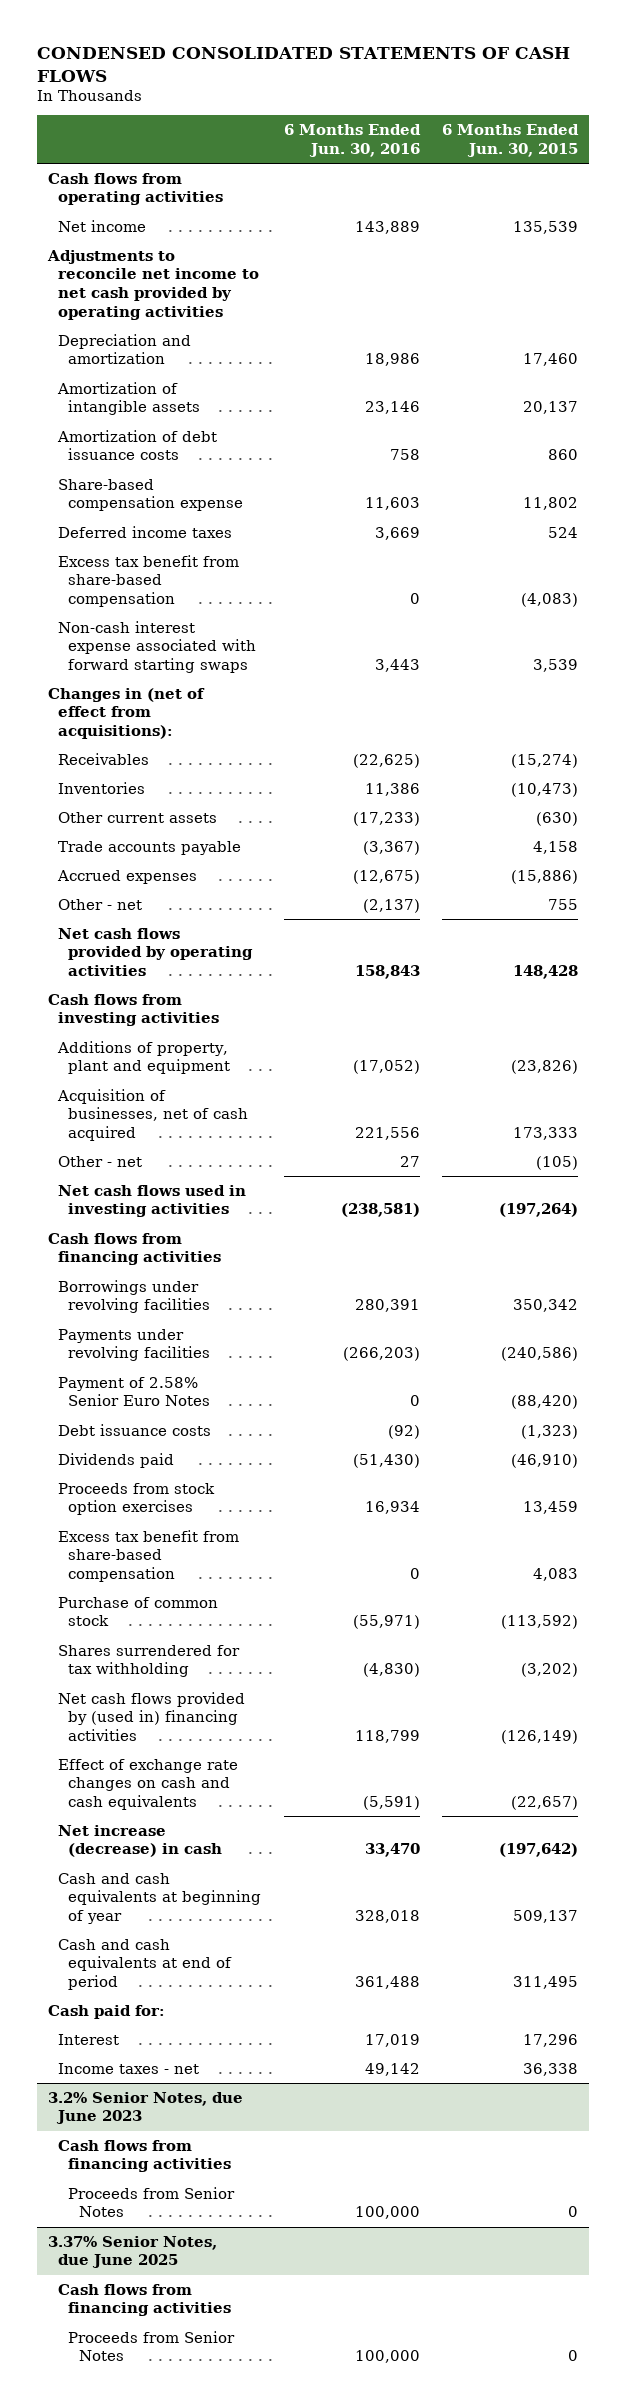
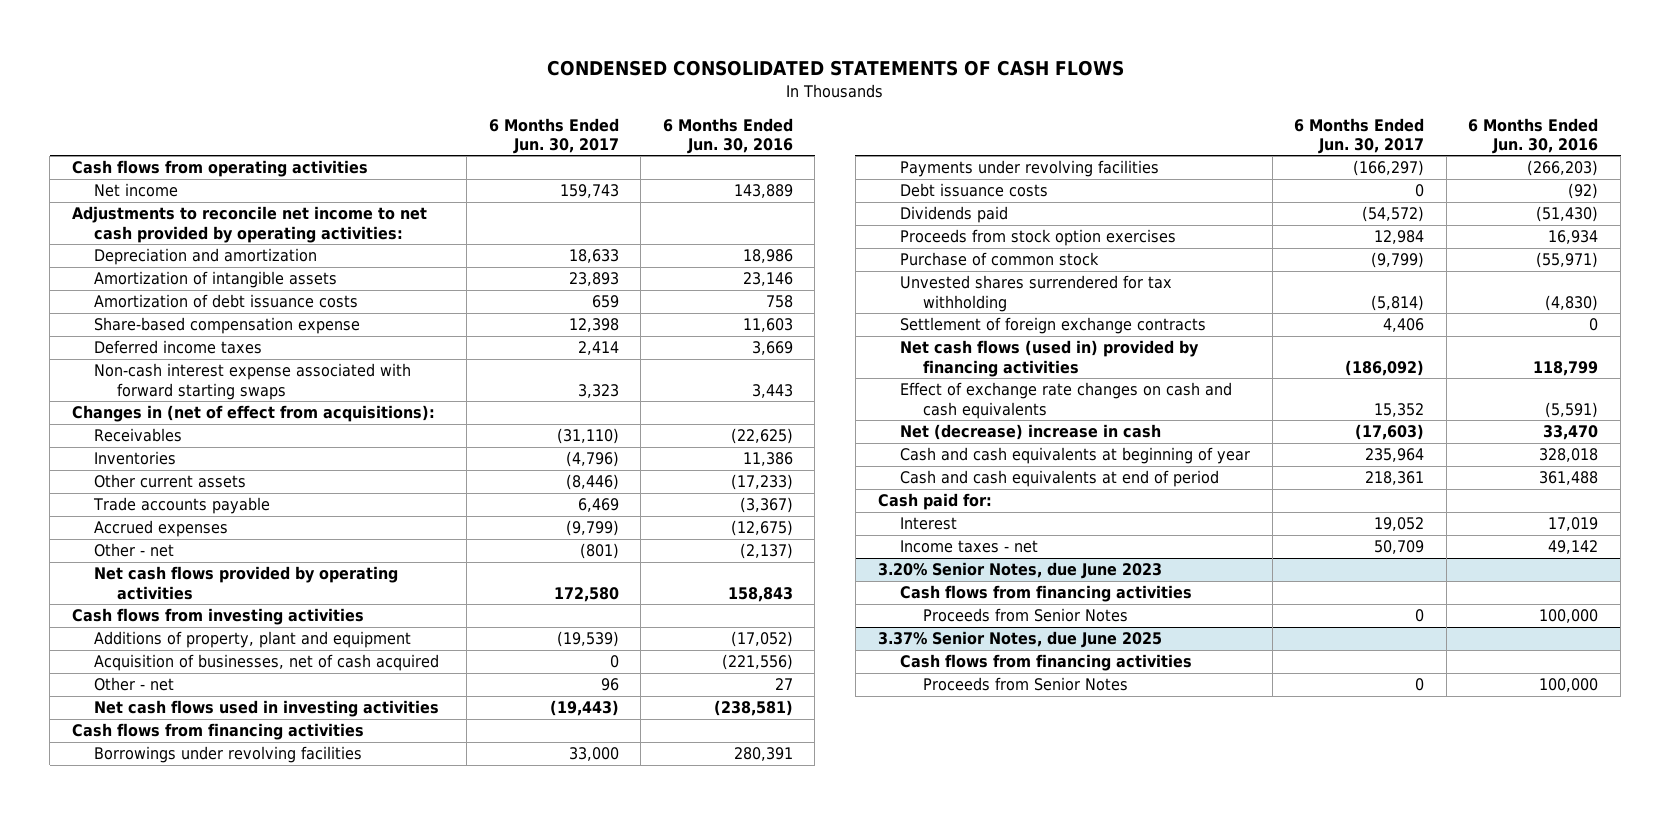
- | 6 Months Ended Jun. 30, 2016 | 6 Months Ended Jun. 30, 2015
+ | 6 Months Ended Jun. 30, 2017 | 6 Months Ended Jun. 30, 2016
- Adjustments to reconcile net income to net cash provided by operating activities
+ Adjustments to reconcile net income to net cash provided by operating activities:
- Excess tax benefit from share-based compensation | 0 | (4,083)
- Acquisition of businesses, net of cash acquired | 221,556 | 173,333
+ Acquisition of businesses, net of cash acquired | 0 | (221,556)
- Payment of 2.58% Senior Euro Notes | 0 | (88,420)
- Excess tax benefit from share-based compensation | 0 | 4,083
- Shares surrendered for tax withholding | (4,830) | (3,202)
- Net cash flows provided by (used in) financing activities | 118,799 | (126,149)
+ Unvested shares surrendered for tax withholding | (5,814) | (4,830)
+ Settlement of foreign exchange contracts | 4,406 | 0
+ Net cash flows (used in) provided by financing activities | (186,092) | 118,799
- Net increase (decrease) in cash | 33,470 | (197,642)
+ Net (decrease) increase in cash | (17,603) | 33,470
- 3.2% Senior Notes, due June 2023
+ 3.20% Senior Notes, due June 2023

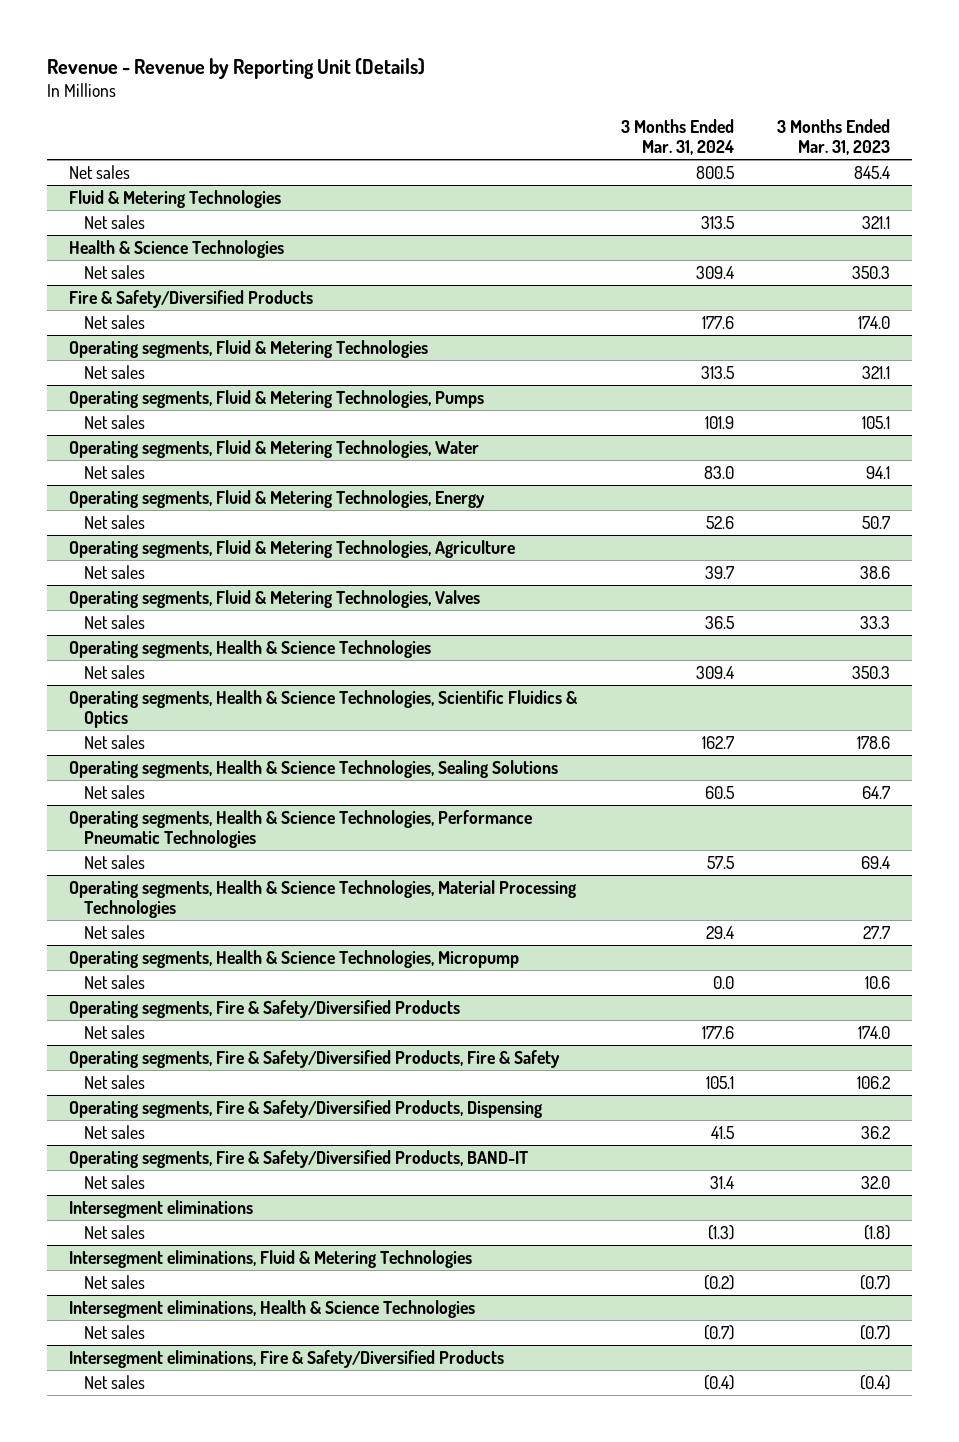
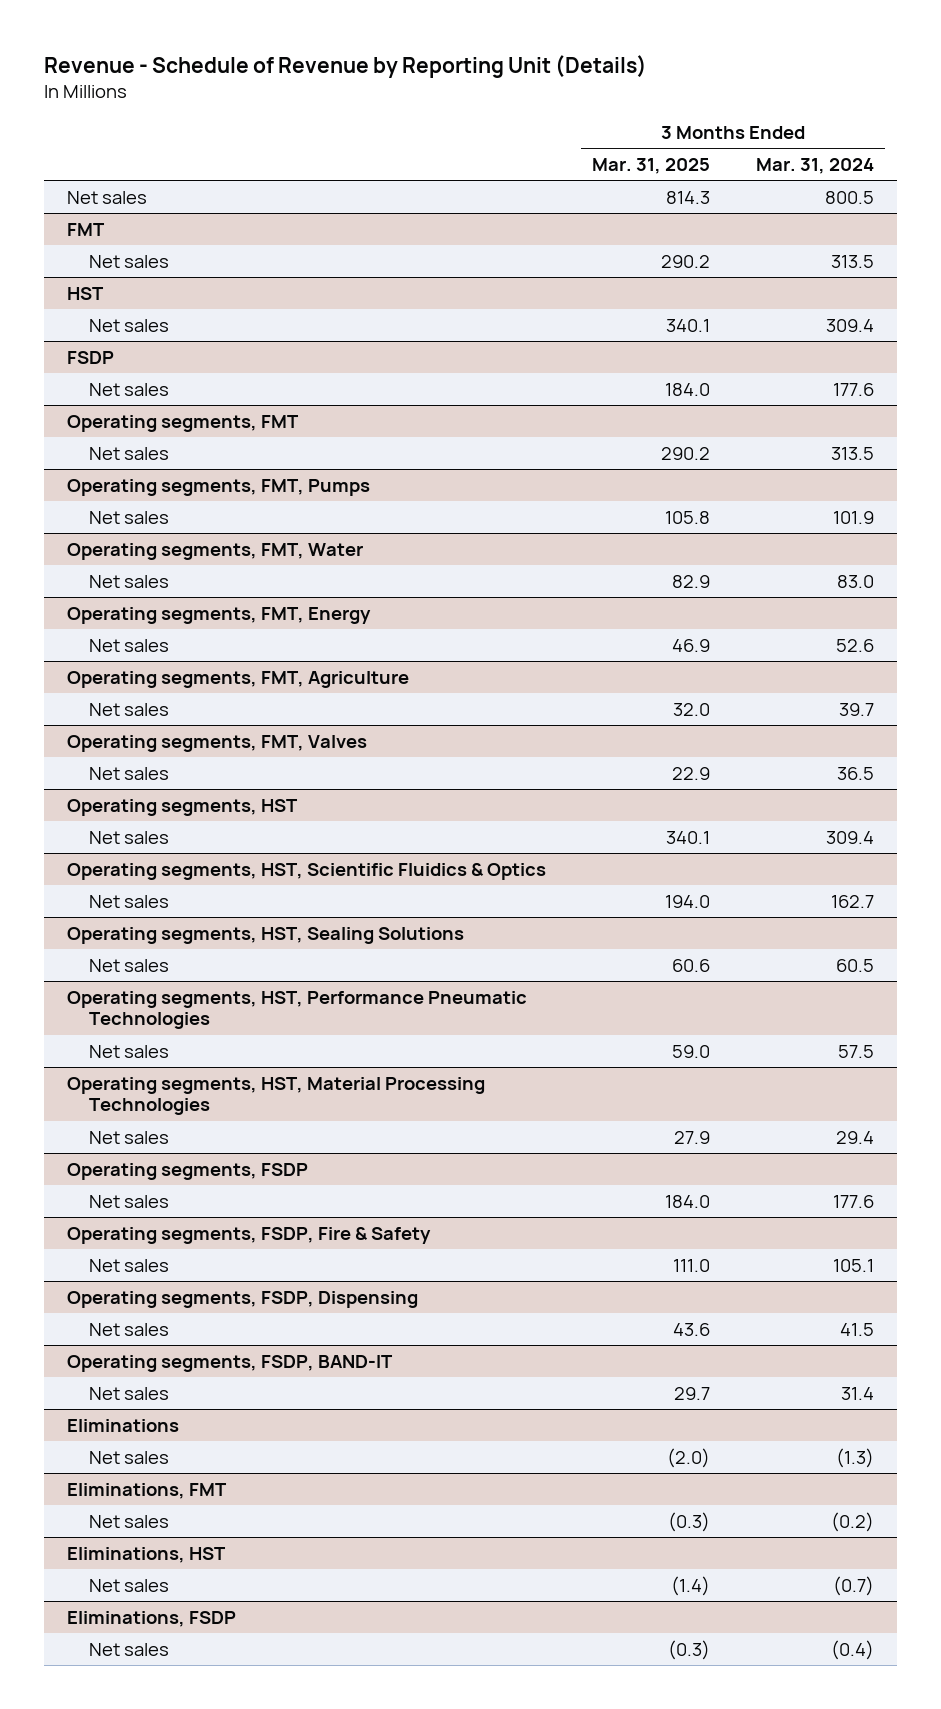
- Revenue - Revenue by Reporting Unit (Details)
+ Revenue - Schedule of Revenue by Reporting Unit (Details)
- | 3 Months Ended Mar. 31, 2024 | 3 Months Ended Mar. 31, 2023
+ | 3 Months Ended Mar. 31, 2025 | 3 Months Ended Mar. 31, 2024
- Fluid & Metering Technologies
+ FMT
- Health & Science Technologies
+ HST
- Fire & Safety/Diversified Products
+ FSDP
- Operating segments, Fluid & Metering Technologies
+ Operating segments, FMT
- Operating segments, Fluid & Metering Technologies, Pumps
+ Operating segments, FMT, Pumps
- Operating segments, Fluid & Metering Technologies, Water
+ Operating segments, FMT, Water
- Operating segments, Fluid & Metering Technologies, Energy
+ Operating segments, FMT, Energy
- Operating segments, Fluid & Metering Technologies, Agriculture
+ Operating segments, FMT, Agriculture
- Operating segments, Fluid & Metering Technologies, Valves
+ Operating segments, FMT, Valves
- Operating segments, Health & Science Technologies
+ Operating segments, HST
- Operating segments, Health & Science Technologies, Scientific Fluidics & Optics
+ Operating segments, HST, Scientific Fluidics & Optics
- Operating segments, Health & Science Technologies, Sealing Solutions
+ Operating segments, HST, Sealing Solutions
- Operating segments, Health & Science Technologies, Performance Pneumatic Technologies
+ Operating segments, HST, Performance Pneumatic Technologies
- Operating segments, Health & Science Technologies, Material Processing Technologies
+ Operating segments, HST, Material Processing Technologies
- Operating segments, Health & Science Technologies, Micropump
- Net sales | 0.0 | 10.6
- Operating segments, Fire & Safety/Diversified Products
+ Operating segments, FSDP
- Operating segments, Fire & Safety/Diversified Products, Fire & Safety
+ Operating segments, FSDP, Fire & Safety
- Operating segments, Fire & Safety/Diversified Products, Dispensing
+ Operating segments, FSDP, Dispensing
- Operating segments, Fire & Safety/Diversified Products, BAND-IT
+ Operating segments, FSDP, BAND-IT
- Intersegment eliminations
+ Eliminations
- Intersegment eliminations, Fluid & Metering Technologies
+ Eliminations, FMT
- Intersegment eliminations, Health & Science Technologies
+ Eliminations, HST
- Intersegment eliminations, Fire & Safety/Diversified Products
+ Eliminations, FSDP

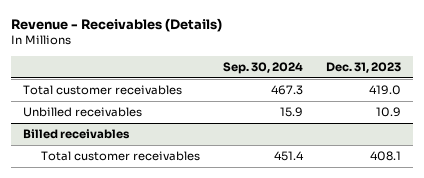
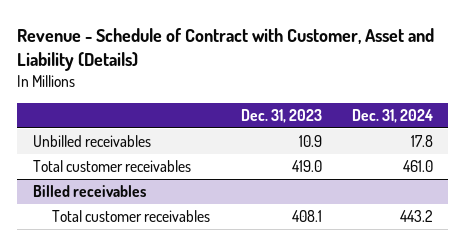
- Revenue - Receivables (Details)
+ Revenue - Schedule of Contract with Customer, Asset and Liability (Details)
- | Sep. 30, 2024 | Dec. 31, 2023
+ | Dec. 31, 2023 | Dec. 31, 2024
moved down: Total customer receivables | 419.0 | 461.0

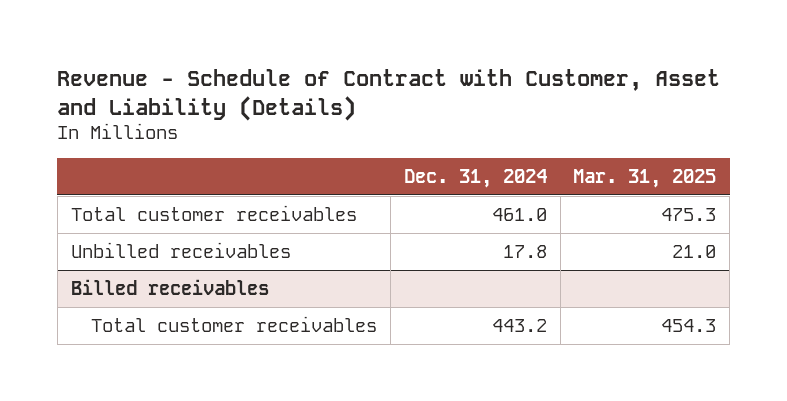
- | Dec. 31, 2023 | Dec. 31, 2024
+ | Dec. 31, 2024 | Mar. 31, 2025
moved down: Unbilled receivables | 17.8 | 21.0

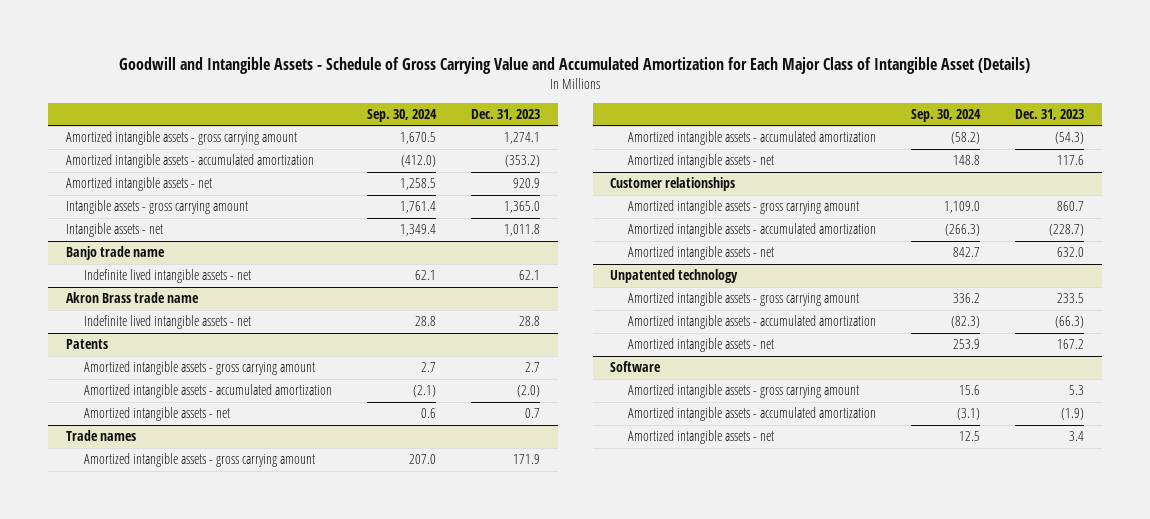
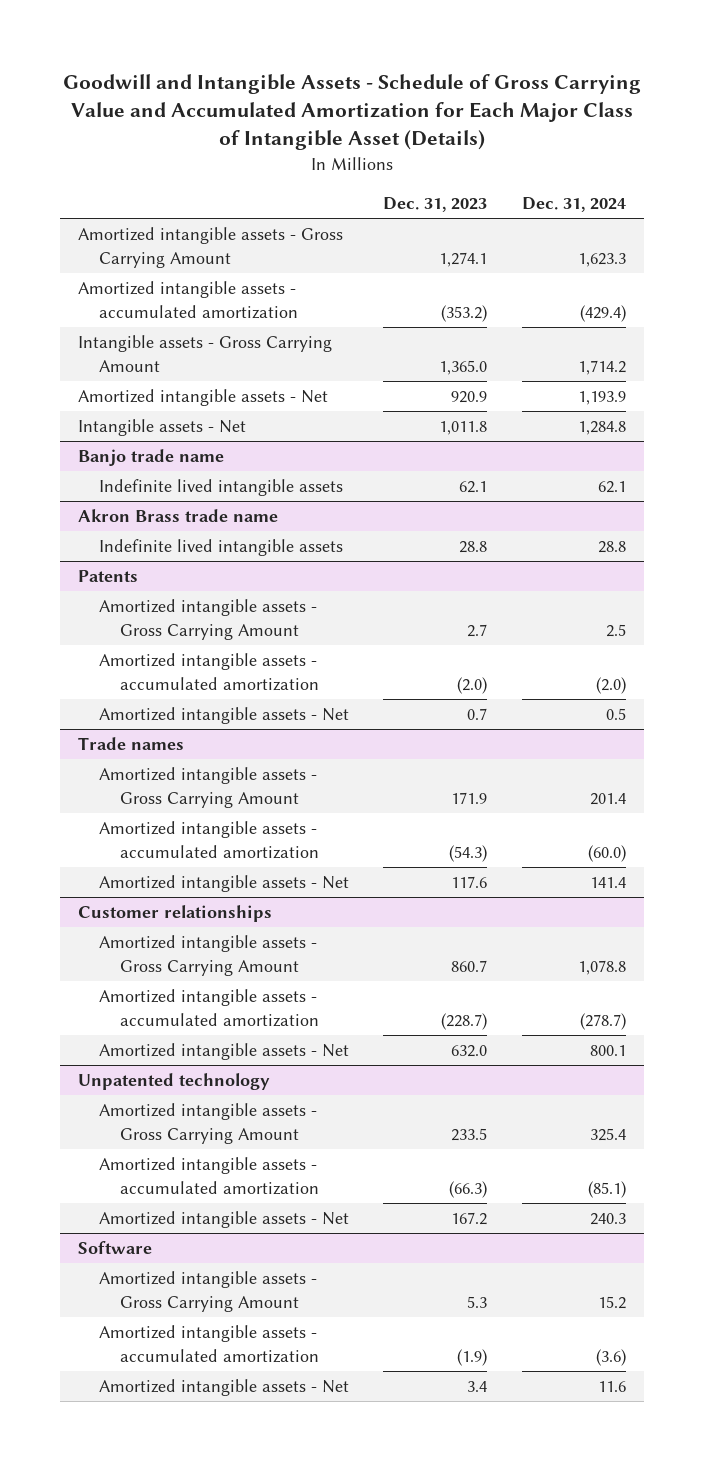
- | Sep. 30, 2024 | Dec. 31, 2023
+ | Dec. 31, 2023 | Dec. 31, 2024
- Amortized intangible assets - gross carrying amount | 1,670.5 | 1,274.1
+ Amortized intangible assets - Gross Carrying Amount | 1,274.1 | 1,623.3
- Amortized intangible assets - net | 1,258.5 | 920.9
- Intangible assets - gross carrying amount | 1,761.4 | 1,365.0
- Intangible assets - net | 1,349.4 | 1,011.8
+ Intangible assets - Gross Carrying Amount | 1,365.0 | 1,714.2
+ Amortized intangible assets - Net | 920.9 | 1,193.9
+ Intangible assets - Net | 1,011.8 | 1,284.8
@ Banjo trade name
- Indefinite lived intangible assets - net | 62.1 | 62.1
+ Indefinite lived intangible assets | 62.1 | 62.1
@ Akron Brass trade name
- Indefinite lived intangible assets - net | 28.8 | 28.8
+ Indefinite lived intangible assets | 28.8 | 28.8
@ Patents
- Amortized intangible assets - gross carrying amount | 2.7 | 2.7
+ Amortized intangible assets - Gross Carrying Amount | 2.7 | 2.5
- Amortized intangible assets - net | 0.6 | 0.7
+ Amortized intangible assets - Net | 0.7 | 0.5
@ Trade names
- Amortized intangible assets - gross carrying amount | 207.0 | 171.9
+ Amortized intangible assets - Gross Carrying Amount | 171.9 | 201.4
- Amortized intangible assets - net | 148.8 | 117.6
+ Amortized intangible assets - Net | 117.6 | 141.4
@ Customer relationships
- Amortized intangible assets - gross carrying amount | 1,109.0 | 860.7
+ Amortized intangible assets - Gross Carrying Amount | 860.7 | 1,078.8
- Amortized intangible assets - net | 842.7 | 632.0
+ Amortized intangible assets - Net | 632.0 | 800.1
@ Unpatented technology
- Amortized intangible assets - gross carrying amount | 336.2 | 233.5
+ Amortized intangible assets - Gross Carrying Amount | 233.5 | 325.4
- Amortized intangible assets - net | 253.9 | 167.2
+ Amortized intangible assets - Net | 167.2 | 240.3
@ Software
- Amortized intangible assets - gross carrying amount | 15.6 | 5.3
+ Amortized intangible assets - Gross Carrying Amount | 5.3 | 15.2
- Amortized intangible assets - net | 12.5 | 3.4
+ Amortized intangible assets - Net | 3.4 | 11.6

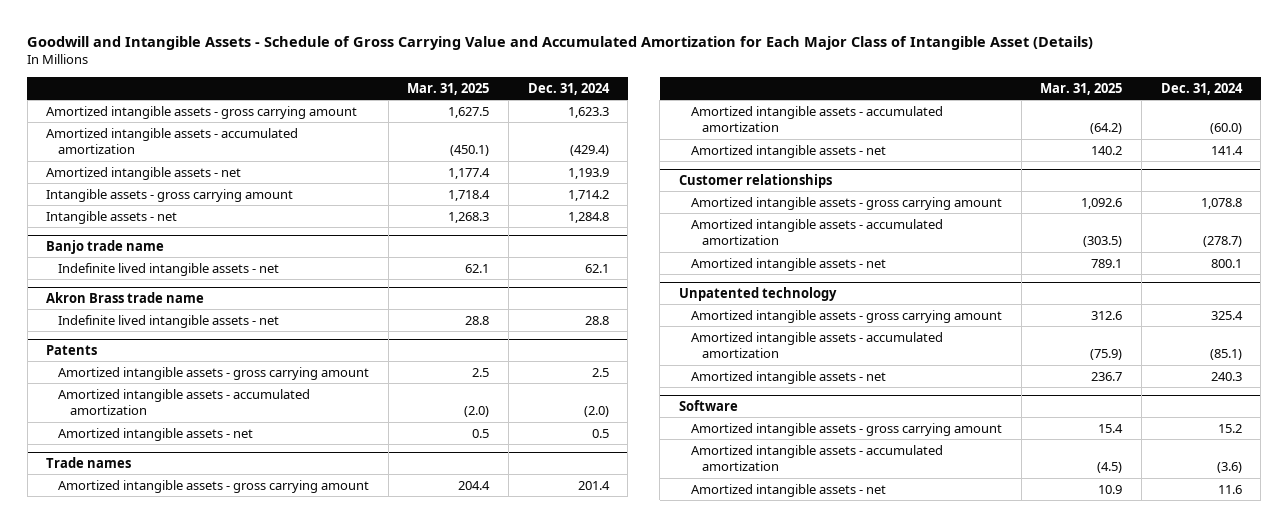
- | Dec. 31, 2023 | Dec. 31, 2024
+ | Mar. 31, 2025 | Dec. 31, 2024
- Amortized intangible assets - Gross Carrying Amount | 1,274.1 | 1,623.3
+ Amortized intangible assets - gross carrying amount | 1,627.5 | 1,623.3
- Intangible assets - Gross Carrying Amount | 1,365.0 | 1,714.2
- Amortized intangible assets - Net | 920.9 | 1,193.9
- Intangible assets - Net | 1,011.8 | 1,284.8
+ Amortized intangible assets - net | 1,177.4 | 1,193.9
+ Intangible assets - gross carrying amount | 1,718.4 | 1,714.2
+ Intangible assets - net | 1,268.3 | 1,284.8
@ Banjo trade name
- Indefinite lived intangible assets | 62.1 | 62.1
+ Indefinite lived intangible assets - net | 62.1 | 62.1
@ Akron Brass trade name
- Indefinite lived intangible assets | 28.8 | 28.8
+ Indefinite lived intangible assets - net | 28.8 | 28.8
@ Patents
- Amortized intangible assets - Gross Carrying Amount | 2.7 | 2.5
+ Amortized intangible assets - gross carrying amount | 2.5 | 2.5
- Amortized intangible assets - Net | 0.7 | 0.5
+ Amortized intangible assets - net | 0.5 | 0.5
@ Trade names
- Amortized intangible assets - Gross Carrying Amount | 171.9 | 201.4
+ Amortized intangible assets - gross carrying amount | 204.4 | 201.4
- Amortized intangible assets - Net | 117.6 | 141.4
+ Amortized intangible assets - net | 140.2 | 141.4
@ Customer relationships
- Amortized intangible assets - Gross Carrying Amount | 860.7 | 1,078.8
+ Amortized intangible assets - gross carrying amount | 1,092.6 | 1,078.8
- Amortized intangible assets - Net | 632.0 | 800.1
+ Amortized intangible assets - net | 789.1 | 800.1
@ Unpatented technology
- Amortized intangible assets - Gross Carrying Amount | 233.5 | 325.4
+ Amortized intangible assets - gross carrying amount | 312.6 | 325.4
- Amortized intangible assets - Net | 167.2 | 240.3
+ Amortized intangible assets - net | 236.7 | 240.3
@ Software
- Amortized intangible assets - Gross Carrying Amount | 5.3 | 15.2
+ Amortized intangible assets - gross carrying amount | 15.4 | 15.2
- Amortized intangible assets - Net | 3.4 | 11.6
+ Amortized intangible assets - net | 10.9 | 11.6

